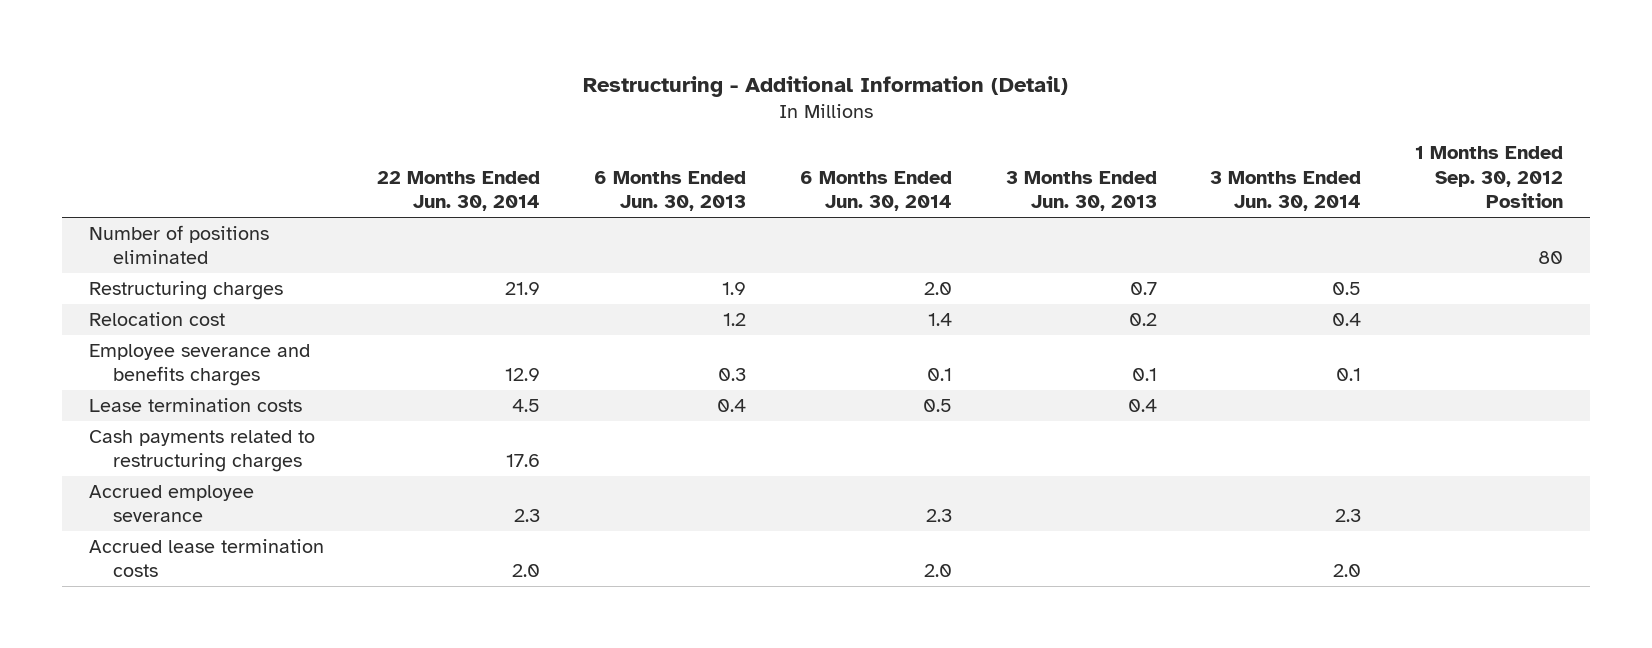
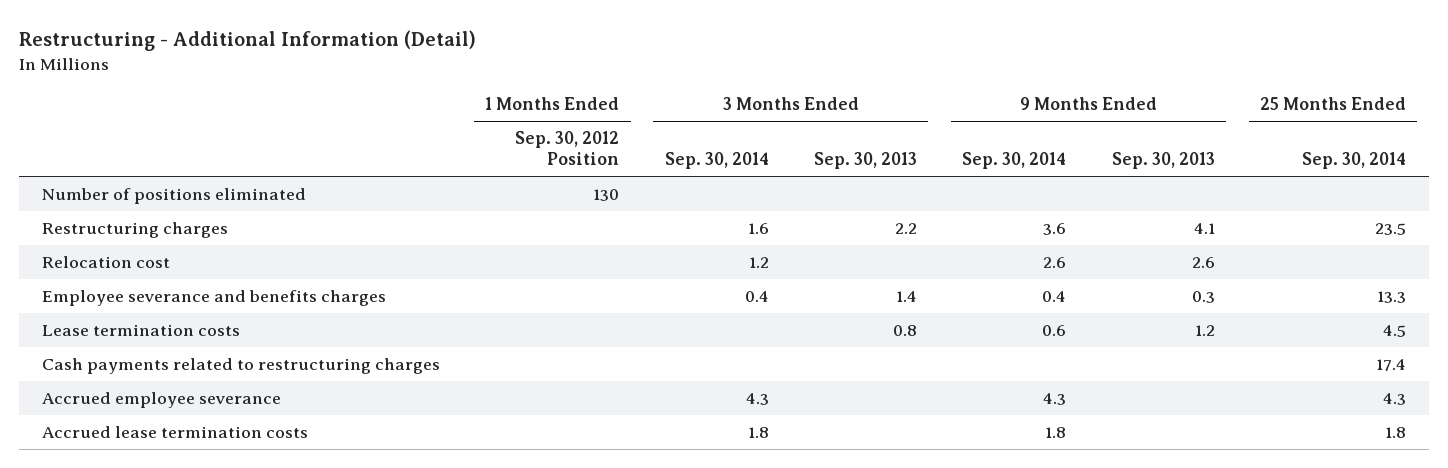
- | 22 Months Ended Jun. 30, 2014 | 6 Months Ended Jun. 30, 2013 | 6 Months Ended Jun. 30, 2014 | 3 Months Ended Jun. 30, 2013 | 3 Months Ended Jun. 30, 2014 | 1 Months Ended Sep. 30, 2012 Position
+ | 1 Months Ended Sep. 30, 2012 Position | 3 Months Ended Sep. 30, 2014 | 3 Months Ended Sep. 30, 2013 | 9 Months Ended Sep. 30, 2014 | 9 Months Ended Sep. 30, 2013 | 25 Months Ended Sep. 30, 2014
- Number of positions eliminated | | | | | | 80
+ Number of positions eliminated | 130 | | | | |

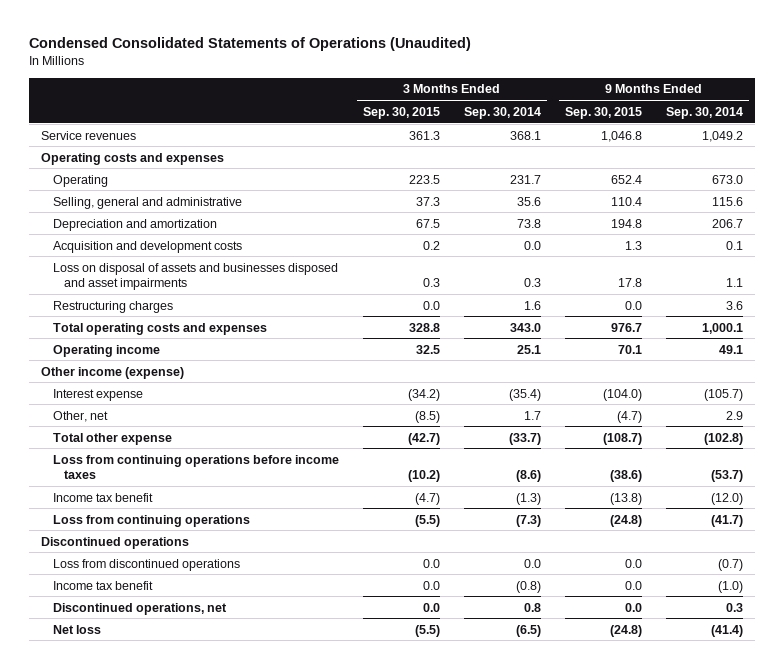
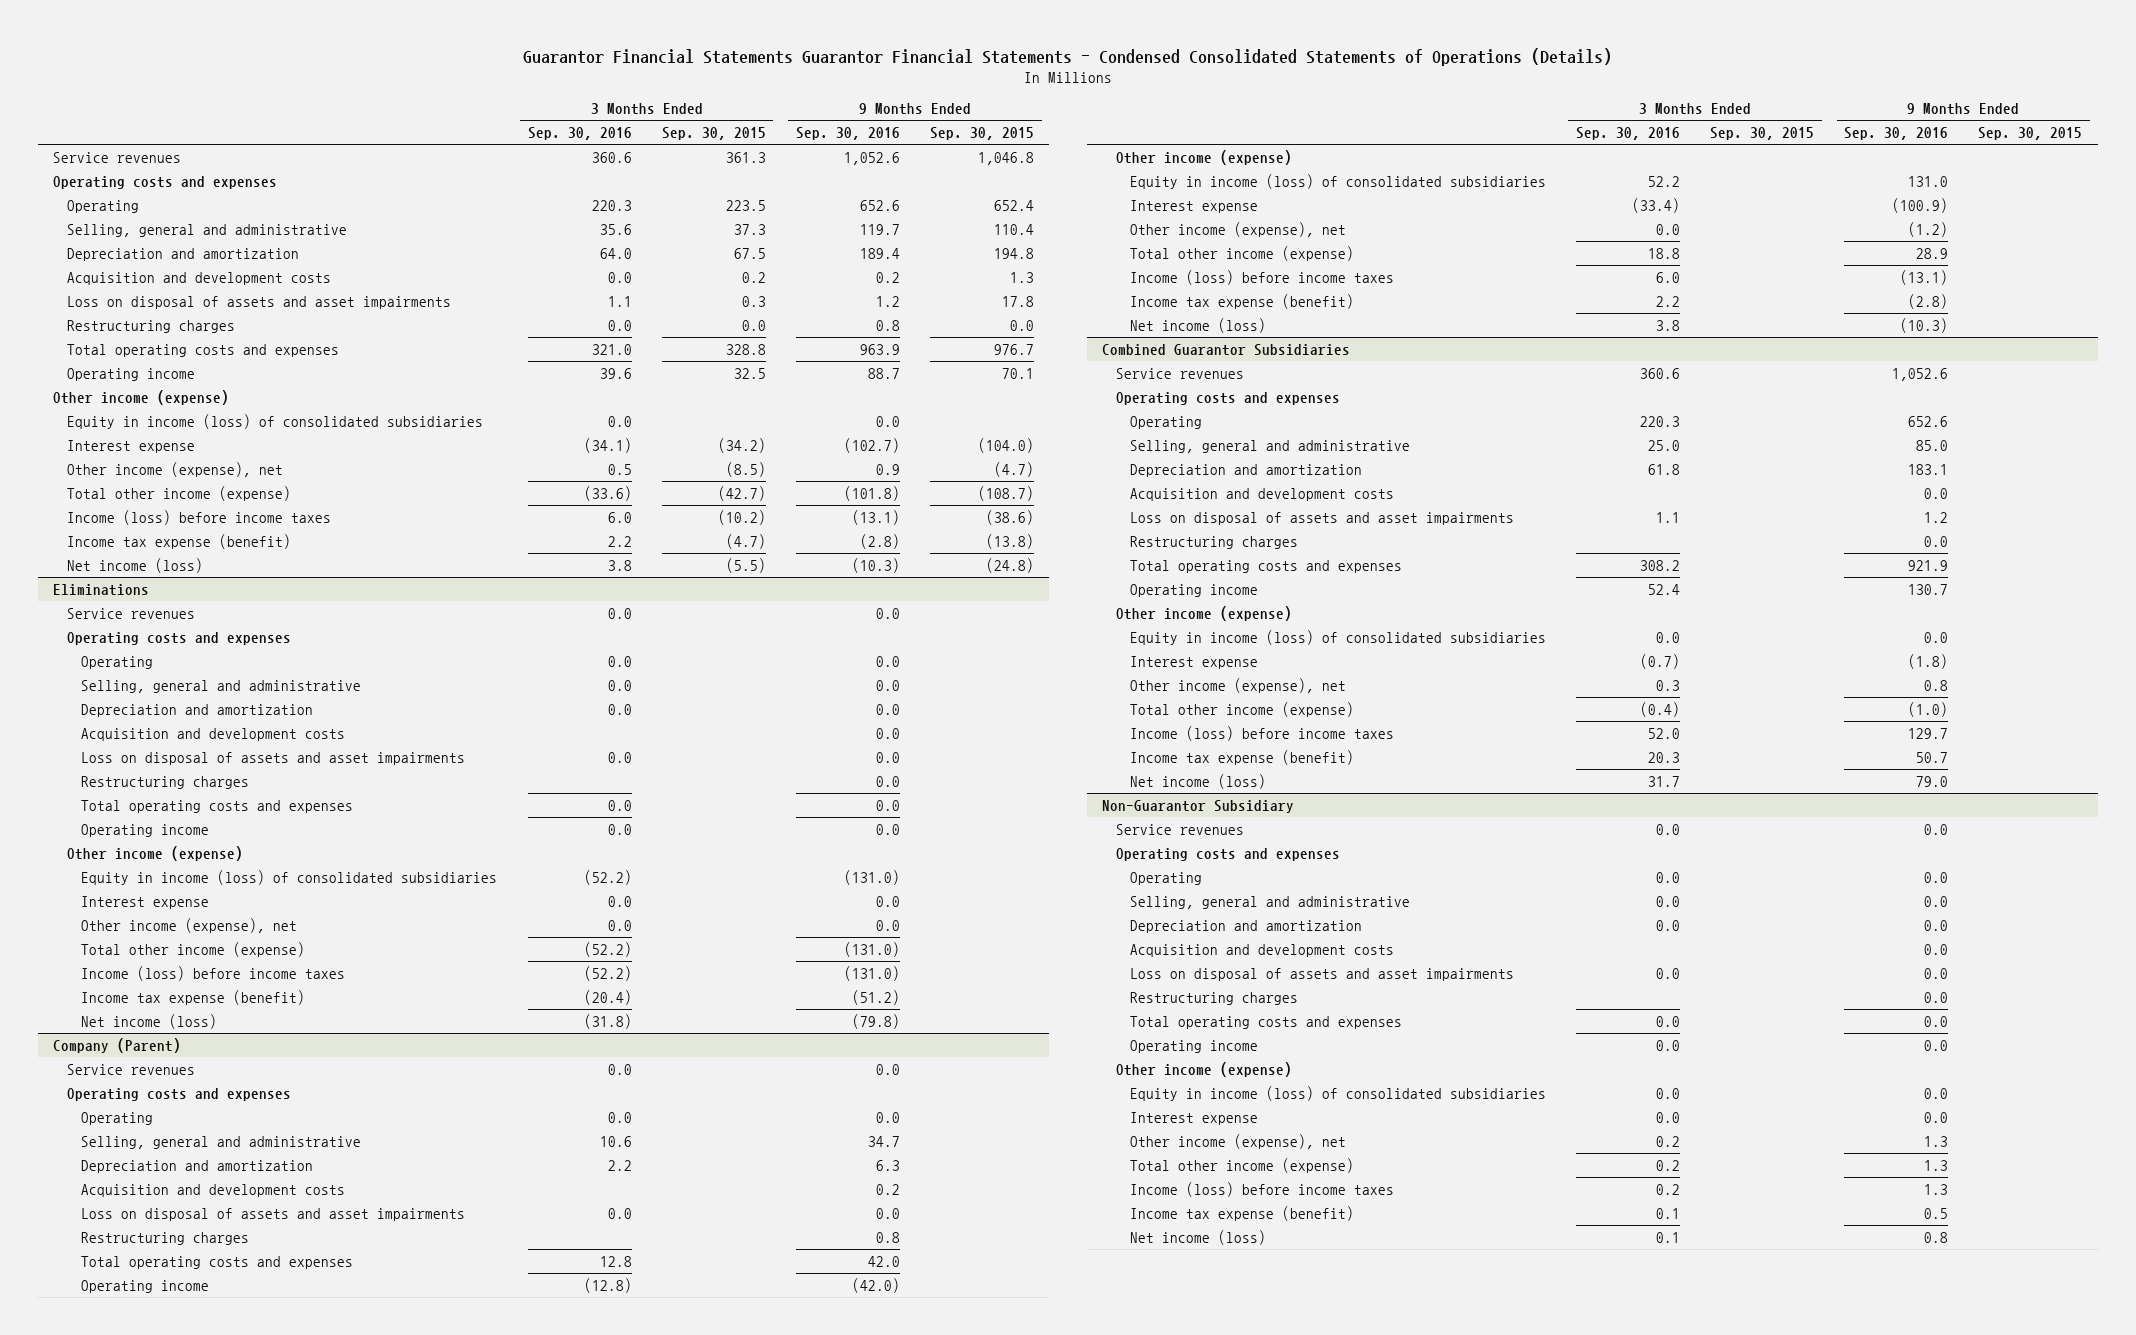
- Condensed Consolidated Statements of Operations (Unaudited)
+ Guarantor Financial Statements Guarantor Financial Statements - Condensed Consolidated Statements of Operations (Details)
- | 3 Months Ended Sep. 30, 2015 | 3 Months Ended Sep. 30, 2014 | 9 Months Ended Sep. 30, 2015 | 9 Months Ended Sep. 30, 2014
+ | 3 Months Ended Sep. 30, 2016 | 3 Months Ended Sep. 30, 2015 | 9 Months Ended Sep. 30, 2016 | 9 Months Ended Sep. 30, 2015
- Loss on disposal of assets and businesses disposed and asset impairments | 0.3 | 0.3 | 17.8 | 1.1
+ Loss on disposal of assets and asset impairments | 1.1 | 0.3 | 1.2 | 17.8
+ Equity in income (loss) of consolidated subsidiaries | 0.0 | | 0.0 |
- Other, net | (8.5) | 1.7 | (4.7) | 2.9
- Total other expense | (42.7) | (33.7) | (108.7) | (102.8)
- Loss from continuing operations before income taxes | (10.2) | (8.6) | (38.6) | (53.7)
- Income tax benefit | (4.7) | (1.3) | (13.8) | (12.0)
- Loss from continuing operations | (5.5) | (7.3) | (24.8) | (41.7)
- Discontinued operations
- Loss from discontinued operations | 0.0 | 0.0 | 0.0 | (0.7)
- Income tax benefit | 0.0 | (0.8) | 0.0 | (1.0)
- Discontinued operations, net | 0.0 | 0.8 | 0.0 | 0.3
- Net loss | (5.5) | (6.5) | (24.8) | (41.4)
+ Other income (expense), net | 0.5 | (8.5) | 0.9 | (4.7)
+ Total other income (expense) | (33.6) | (42.7) | (101.8) | (108.7)
+ Income (loss) before income taxes | 6.0 | (10.2) | (13.1) | (38.6)
+ Income tax expense (benefit) | 2.2 | (4.7) | (2.8) | (13.8)
+ Net income (loss) | 3.8 | (5.5) | (10.3) | (24.8)
+ Eliminations
+ Service revenues | 0.0 | | 0.0 |
+ Operating costs and expenses
+ Operating | 0.0 | | 0.0 |
+ Selling, general and administrative | 0.0 | | 0.0 |
+ Depreciation and amortization | 0.0 | | 0.0 |
+ Acquisition and development costs | | | 0.0 |
+ Loss on disposal of assets and asset impairments | 0.0 | | 0.0 |
+ Restructuring charges | | | 0.0 |
+ Total operating costs and expenses | 0.0 | | 0.0 |
+ Operating income | 0.0 | | 0.0 |
+ Other income (expense)
+ Equity in income (loss) of consolidated subsidiaries | (52.2) | | (131.0) |
+ Interest expense | 0.0 | | 0.0 |
+ Other income (expense), net | 0.0 | | 0.0 |
+ Total other income (expense) | (52.2) | | (131.0) |
+ Income (loss) before income taxes | (52.2) | | (131.0) |
+ Income tax expense (benefit) | (20.4) | | (51.2) |
+ Net income (loss) | (31.8) | | (79.8) |
+ Company (Parent)
+ Service revenues | 0.0 | | 0.0 |
+ Operating costs and expenses
+ Operating | 0.0 | | 0.0 |
+ Selling, general and administrative | 10.6 | | 34.7 |
+ Depreciation and amortization | 2.2 | | 6.3 |
+ Acquisition and development costs | | | 0.2 |
+ Loss on disposal of assets and asset impairments | 0.0 | | 0.0 |
+ Restructuring charges | | | 0.8 |
+ Total operating costs and expenses | 12.8 | | 42.0 |
+ Operating income | (12.8) | | (42.0) |
+ Other income (expense)
+ Equity in income (loss) of consolidated subsidiaries | 52.2 | | 131.0 |
+ Interest expense | (33.4) | | (100.9) |
+ Other income (expense), net | 0.0 | | (1.2) |
+ Total other income (expense) | 18.8 | | 28.9 |
+ Income (loss) before income taxes | 6.0 | | (13.1) |
+ Income tax expense (benefit) | 2.2 | | (2.8) |
+ Net income (loss) | 3.8 | | (10.3) |
+ Combined Guarantor Subsidiaries
+ Service revenues | 360.6 | | 1,052.6 |
+ Operating costs and expenses
+ Operating | 220.3 | | 652.6 |
+ Selling, general and administrative | 25.0 | | 85.0 |
+ Depreciation and amortization | 61.8 | | 183.1 |
+ Acquisition and development costs | | | 0.0 |
+ Loss on disposal of assets and asset impairments | 1.1 | | 1.2 |
+ Restructuring charges | | | 0.0 |
+ Total operating costs and expenses | 308.2 | | 921.9 |
+ Operating income | 52.4 | | 130.7 |
+ Other income (expense)
+ Equity in income (loss) of consolidated subsidiaries | 0.0 | | 0.0 |
+ Interest expense | (0.7) | | (1.8) |
+ Other income (expense), net | 0.3 | | 0.8 |
+ Total other income (expense) | (0.4) | | (1.0) |
+ Income (loss) before income taxes | 52.0 | | 129.7 |
+ Income tax expense (benefit) | 20.3 | | 50.7 |
+ Net income (loss) | 31.7 | | 79.0 |
+ Non-Guarantor Subsidiary
+ Service revenues | 0.0 | | 0.0 |
+ Operating costs and expenses
+ Operating | 0.0 | | 0.0 |
+ Selling, general and administrative | 0.0 | | 0.0 |
+ Depreciation and amortization | 0.0 | | 0.0 |
+ Acquisition and development costs | | | 0.0 |
+ Loss on disposal of assets and asset impairments | 0.0 | | 0.0 |
+ Restructuring charges | | | 0.0 |
+ Total operating costs and expenses | 0.0 | | 0.0 |
+ Operating income | 0.0 | | 0.0 |
+ Other income (expense)
+ Equity in income (loss) of consolidated subsidiaries | 0.0 | | 0.0 |
+ Interest expense | 0.0 | | 0.0 |
+ Other income (expense), net | 0.2 | | 1.3 |
+ Total other income (expense) | 0.2 | | 1.3 |
+ Income (loss) before income taxes | 0.2 | | 1.3 |
+ Income tax expense (benefit) | 0.1 | | 0.5 |
+ Net income (loss) | 0.1 | | 0.8 |

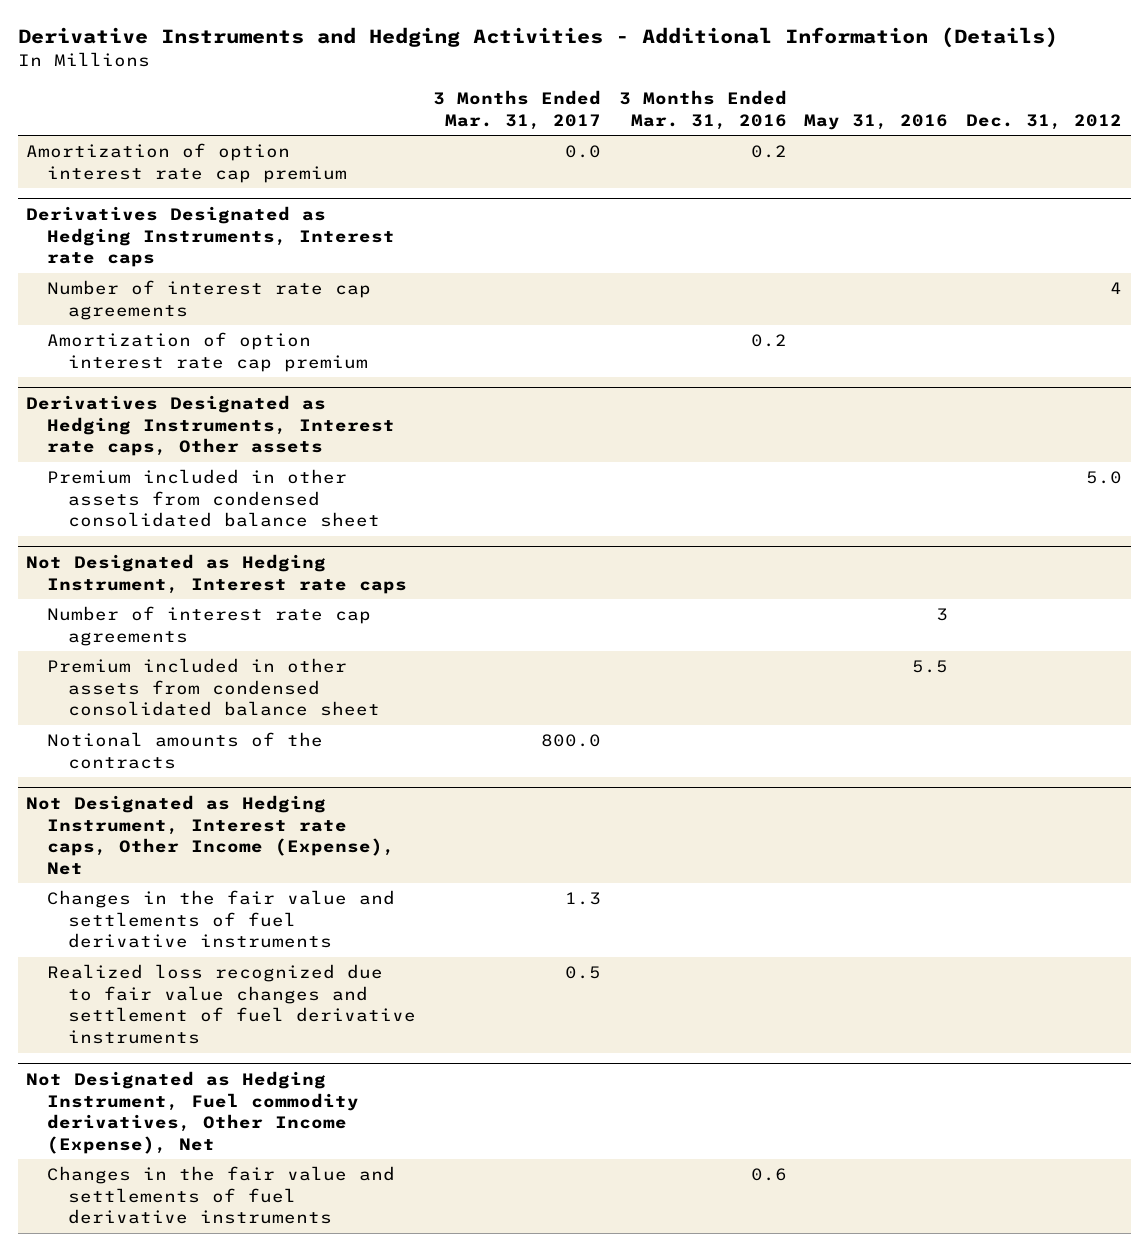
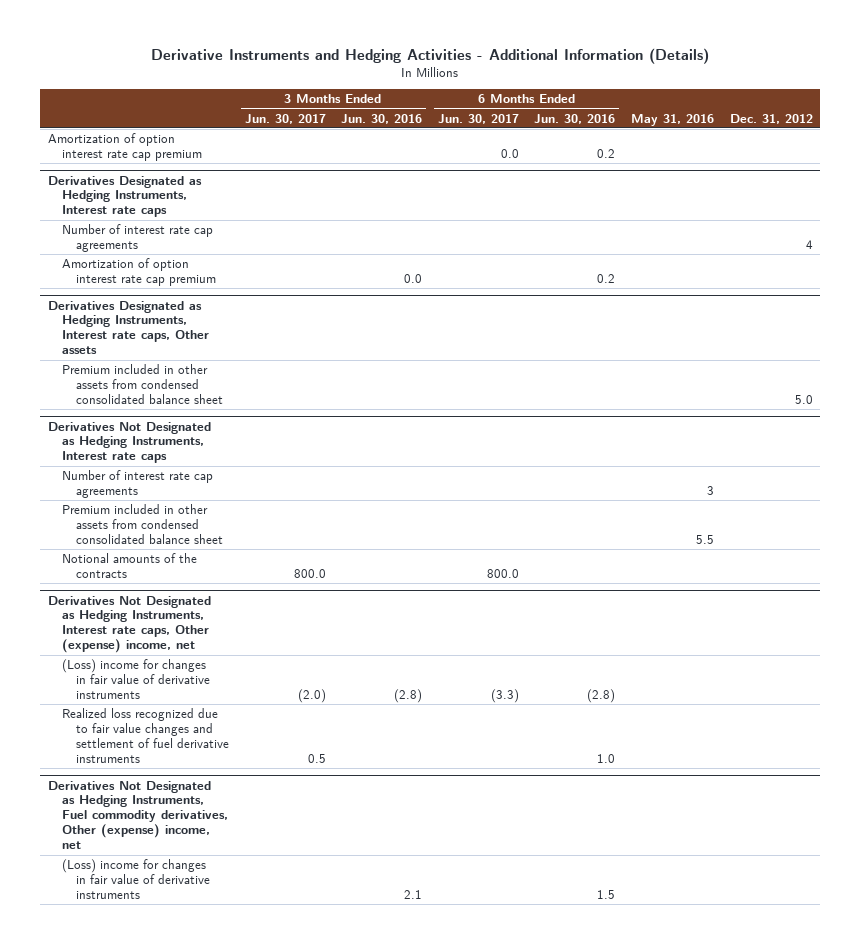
- | 3 Months Ended Mar. 31, 2017 | 3 Months Ended Mar. 31, 2016 | May 31, 2016 | Dec. 31, 2012
+ | 3 Months Ended Jun. 30, 2017 | 3 Months Ended Jun. 30, 2016 | 6 Months Ended Jun. 30, 2017 | 6 Months Ended Jun. 30, 2016 | May 31, 2016 | Dec. 31, 2012
- Not Designated as Hedging Instrument, Interest rate caps
+ Derivatives Not Designated as Hedging Instruments, Interest rate caps
- Not Designated as Hedging Instrument, Interest rate caps, Other Income (Expense), Net
- Changes in the fair value and settlements of fuel derivative instruments | 1.3 | | |
+ Derivatives Not Designated as Hedging Instruments, Interest rate caps, Other (expense) income, net
+ (Loss) income for changes in fair value of derivative instruments | (2.0) | (2.8) | (3.3) | (2.8) | |
- Not Designated as Hedging Instrument, Fuel commodity derivatives, Other Income (Expense), Net
- Changes in the fair value and settlements of fuel derivative instruments | | 0.6 | |
+ Derivatives Not Designated as Hedging Instruments, Fuel commodity derivatives, Other (expense) income, net
+ (Loss) income for changes in fair value of derivative instruments | | 2.1 | | 1.5 | |

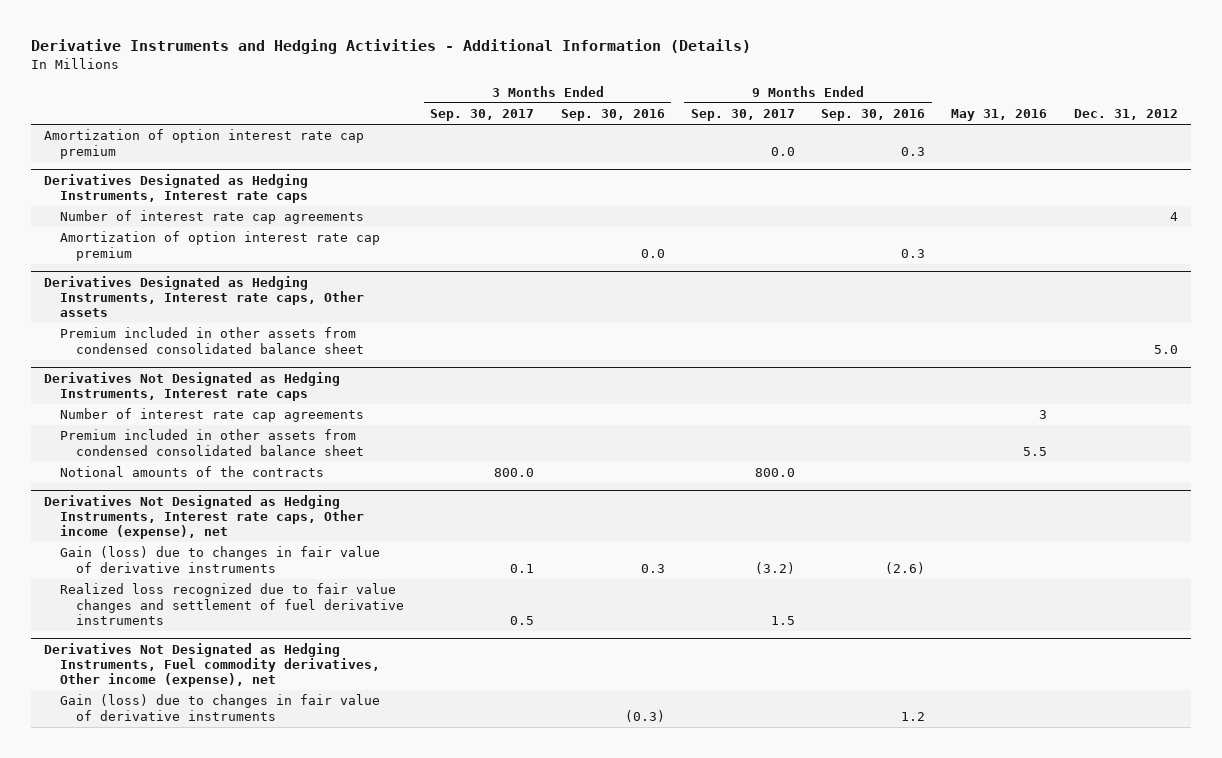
- | 3 Months Ended Jun. 30, 2017 | 3 Months Ended Jun. 30, 2016 | 6 Months Ended Jun. 30, 2017 | 6 Months Ended Jun. 30, 2016 | May 31, 2016 | Dec. 31, 2012
+ | 3 Months Ended Sep. 30, 2017 | 3 Months Ended Sep. 30, 2016 | 9 Months Ended Sep. 30, 2017 | 9 Months Ended Sep. 30, 2016 | May 31, 2016 | Dec. 31, 2012
- Derivatives Not Designated as Hedging Instruments, Interest rate caps, Other (expense) income, net
- (Loss) income for changes in fair value of derivative instruments | (2.0) | (2.8) | (3.3) | (2.8) | |
+ Derivatives Not Designated as Hedging Instruments, Interest rate caps, Other income (expense), net
+ Gain (loss) due to changes in fair value of derivative instruments | 0.1 | 0.3 | (3.2) | (2.6) | |
- Derivatives Not Designated as Hedging Instruments, Fuel commodity derivatives, Other (expense) income, net
- (Loss) income for changes in fair value of derivative instruments | | 2.1 | | 1.5 | |
+ Derivatives Not Designated as Hedging Instruments, Fuel commodity derivatives, Other income (expense), net
+ Gain (loss) due to changes in fair value of derivative instruments | | (0.3) | | 1.2 | |

